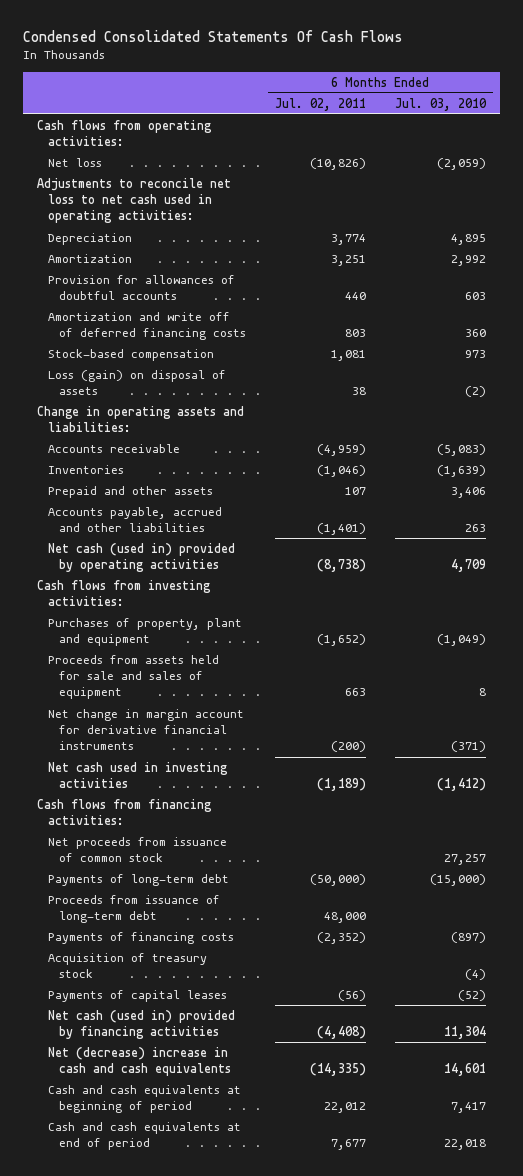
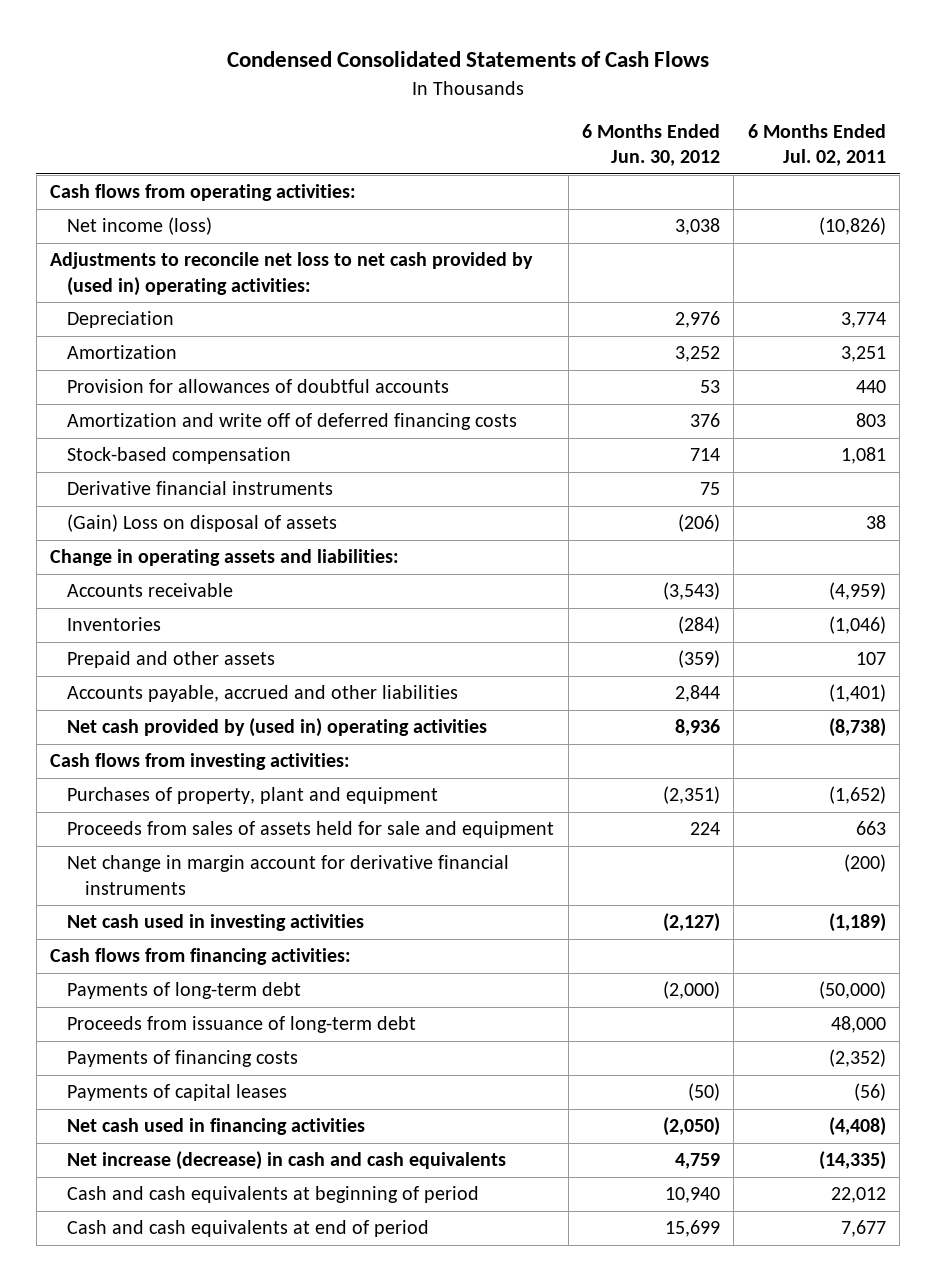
- Condensed Consolidated Statements Of Cash Flows
+ Condensed Consolidated Statements of Cash Flows
- | 6 Months Ended Jul. 02, 2011 | 6 Months Ended Jul. 03, 2010
+ | 6 Months Ended Jun. 30, 2012 | 6 Months Ended Jul. 02, 2011
- Net loss | (10,826) | (2,059)
- Adjustments to reconcile net loss to net cash used in operating activities:
+ Net income (loss) | 3,038 | (10,826)
+ Adjustments to reconcile net loss to net cash provided by (used in) operating activities:
- Loss (gain) on disposal of assets | 38 | (2)
+ Derivative financial instruments | 75 |
+ (Gain) Loss on disposal of assets | (206) | 38
- Net cash (used in) provided by operating activities | (8,738) | 4,709
+ Net cash provided by (used in) operating activities | 8,936 | (8,738)
- Proceeds from assets held for sale and sales of equipment | 663 | 8
+ Proceeds from sales of assets held for sale and equipment | 224 | 663
- Net proceeds from issuance of common stock | | 27,257
- Acquisition of treasury stock | | (4)
- Net cash (used in) provided by financing activities | (4,408) | 11,304
- Net (decrease) increase in cash and cash equivalents | (14,335) | 14,601
+ Net cash used in financing activities | (2,050) | (4,408)
+ Net increase (decrease) in cash and cash equivalents | 4,759 | (14,335)

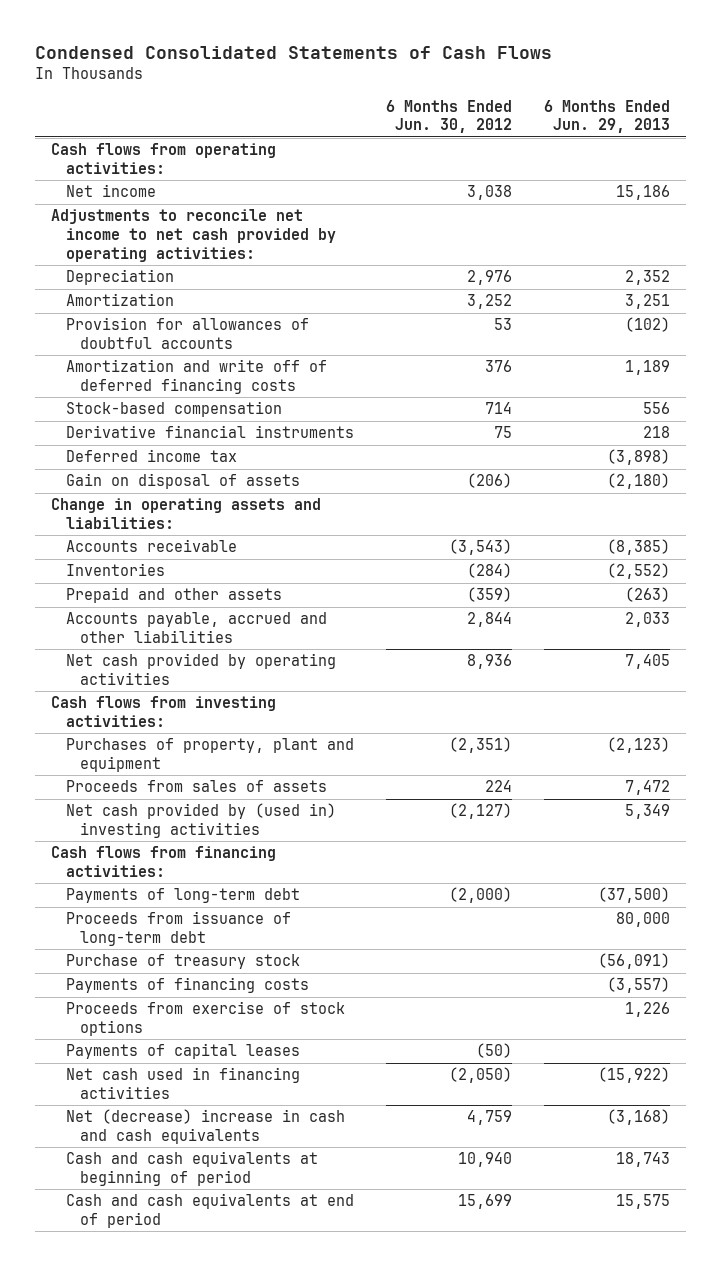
- | 6 Months Ended Jun. 30, 2012 | 6 Months Ended Jul. 02, 2011
+ | 6 Months Ended Jun. 30, 2012 | 6 Months Ended Jun. 29, 2013
- Net income (loss) | 3,038 | (10,826)
- Adjustments to reconcile net loss to net cash provided by (used in) operating activities:
+ Net income | 3,038 | 15,186
+ Adjustments to reconcile net income to net cash provided by operating activities:
- (Gain) Loss on disposal of assets | (206) | 38
+ Deferred income tax | | (3,898)
+ Gain on disposal of assets | (206) | (2,180)
- Net cash provided by (used in) operating activities | 8,936 | (8,738)
+ Net cash provided by operating activities | 8,936 | 7,405
- Proceeds from sales of assets held for sale and equipment | 224 | 663
- Net change in margin account for derivative financial instruments | | (200)
- Net cash used in investing activities | (2,127) | (1,189)
+ Proceeds from sales of assets | 224 | 7,472
+ Net cash provided by (used in) investing activities | (2,127) | 5,349
+ Purchase of treasury stock | | (56,091)
+ Proceeds from exercise of stock options | | 1,226
- Net increase (decrease) in cash and cash equivalents | 4,759 | (14,335)
+ Net (decrease) increase in cash and cash equivalents | 4,759 | (3,168)

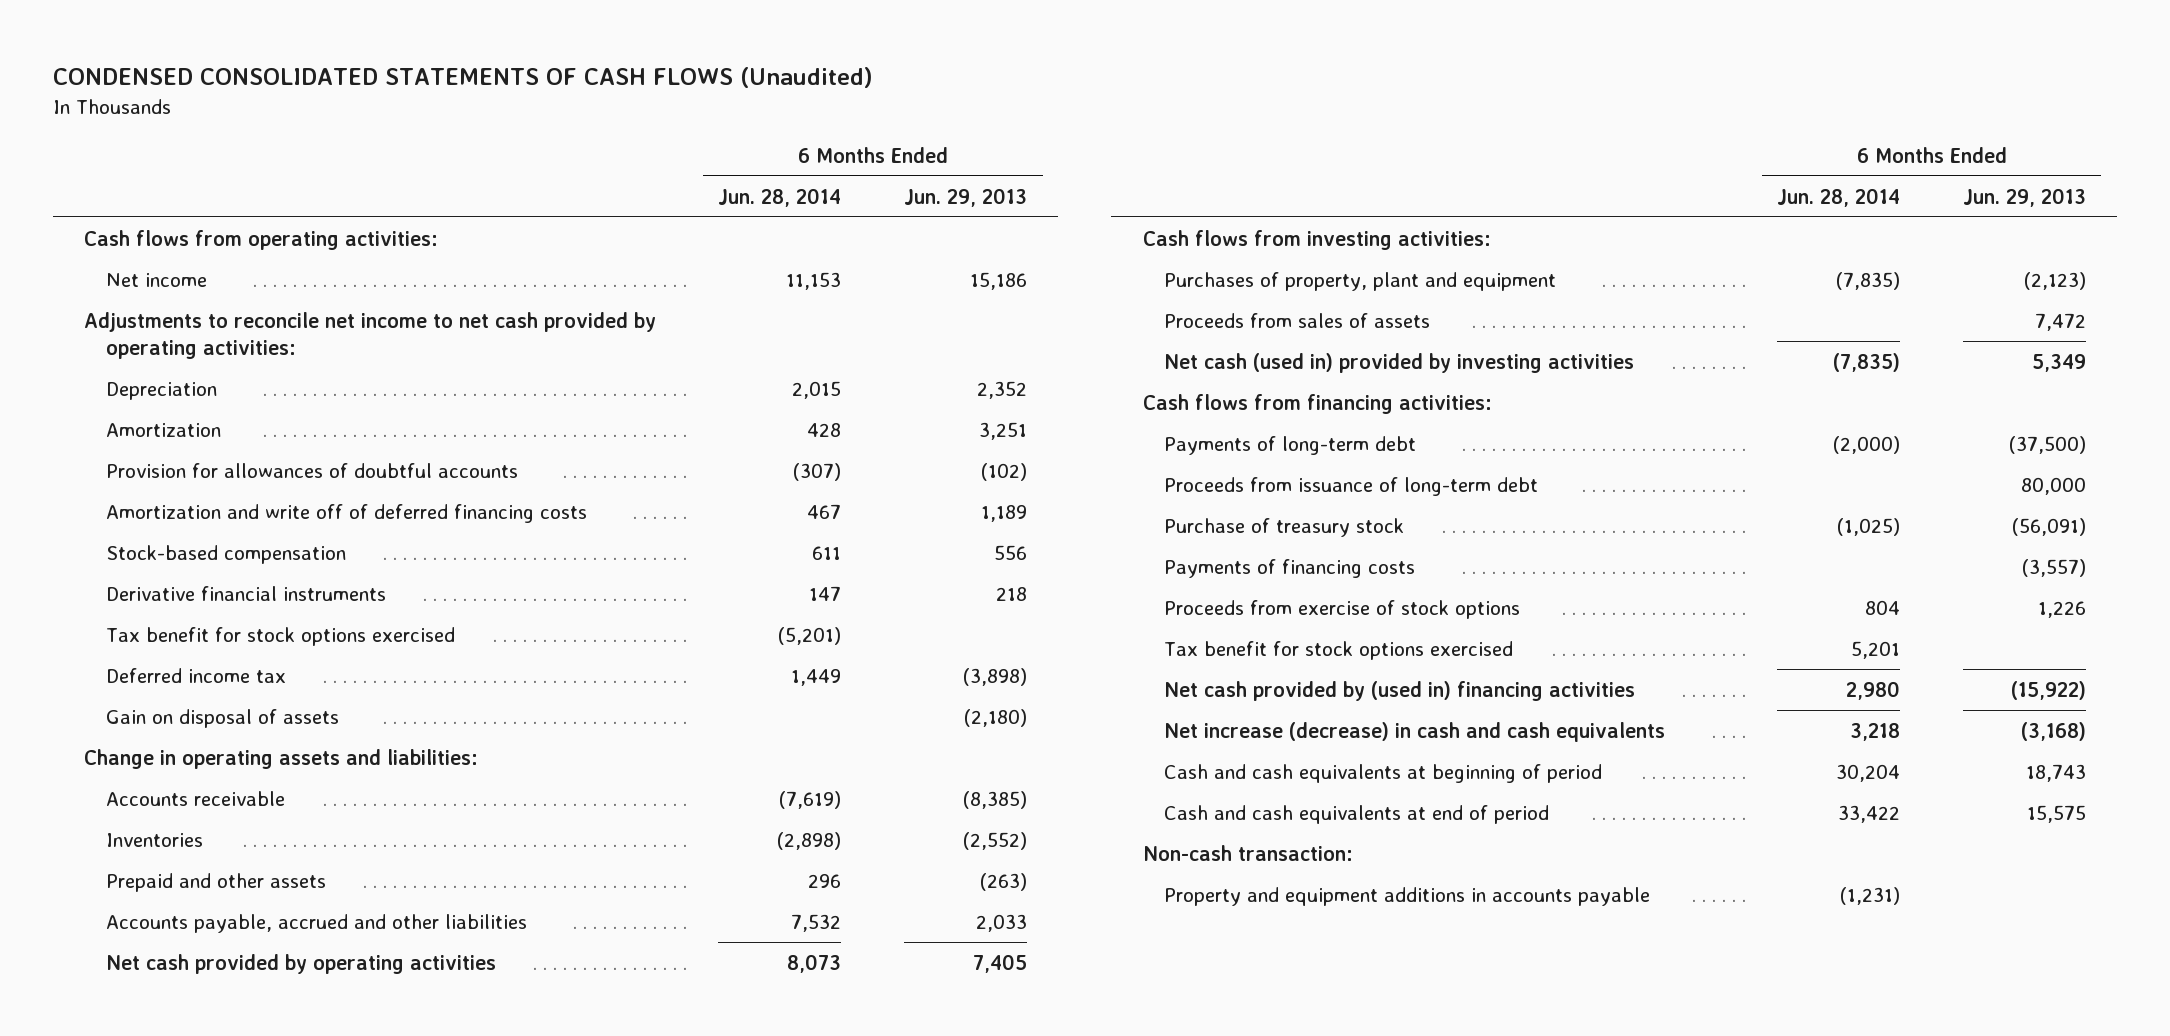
- Condensed Consolidated Statements of Cash Flows
+ CONDENSED CONSOLIDATED STATEMENTS OF CASH FLOWS (Unaudited)
- | 6 Months Ended Jun. 30, 2012 | 6 Months Ended Jun. 29, 2013
+ | 6 Months Ended Jun. 28, 2014 | 6 Months Ended Jun. 29, 2013
+ Tax benefit for stock options exercised | (5,201) |
- Net cash provided by (used in) investing activities | (2,127) | 5,349
+ Net cash (used in) provided by investing activities | (7,835) | 5,349
- Payments of capital leases | (50) |
- Net cash used in financing activities | (2,050) | (15,922)
- Net (decrease) increase in cash and cash equivalents | 4,759 | (3,168)
+ Tax benefit for stock options exercised | 5,201 |
+ Net cash provided by (used in) financing activities | 2,980 | (15,922)
+ Net increase (decrease) in cash and cash equivalents | 3,218 | (3,168)
+ Non-cash transaction:
+ Property and equipment additions in accounts payable | (1,231) |

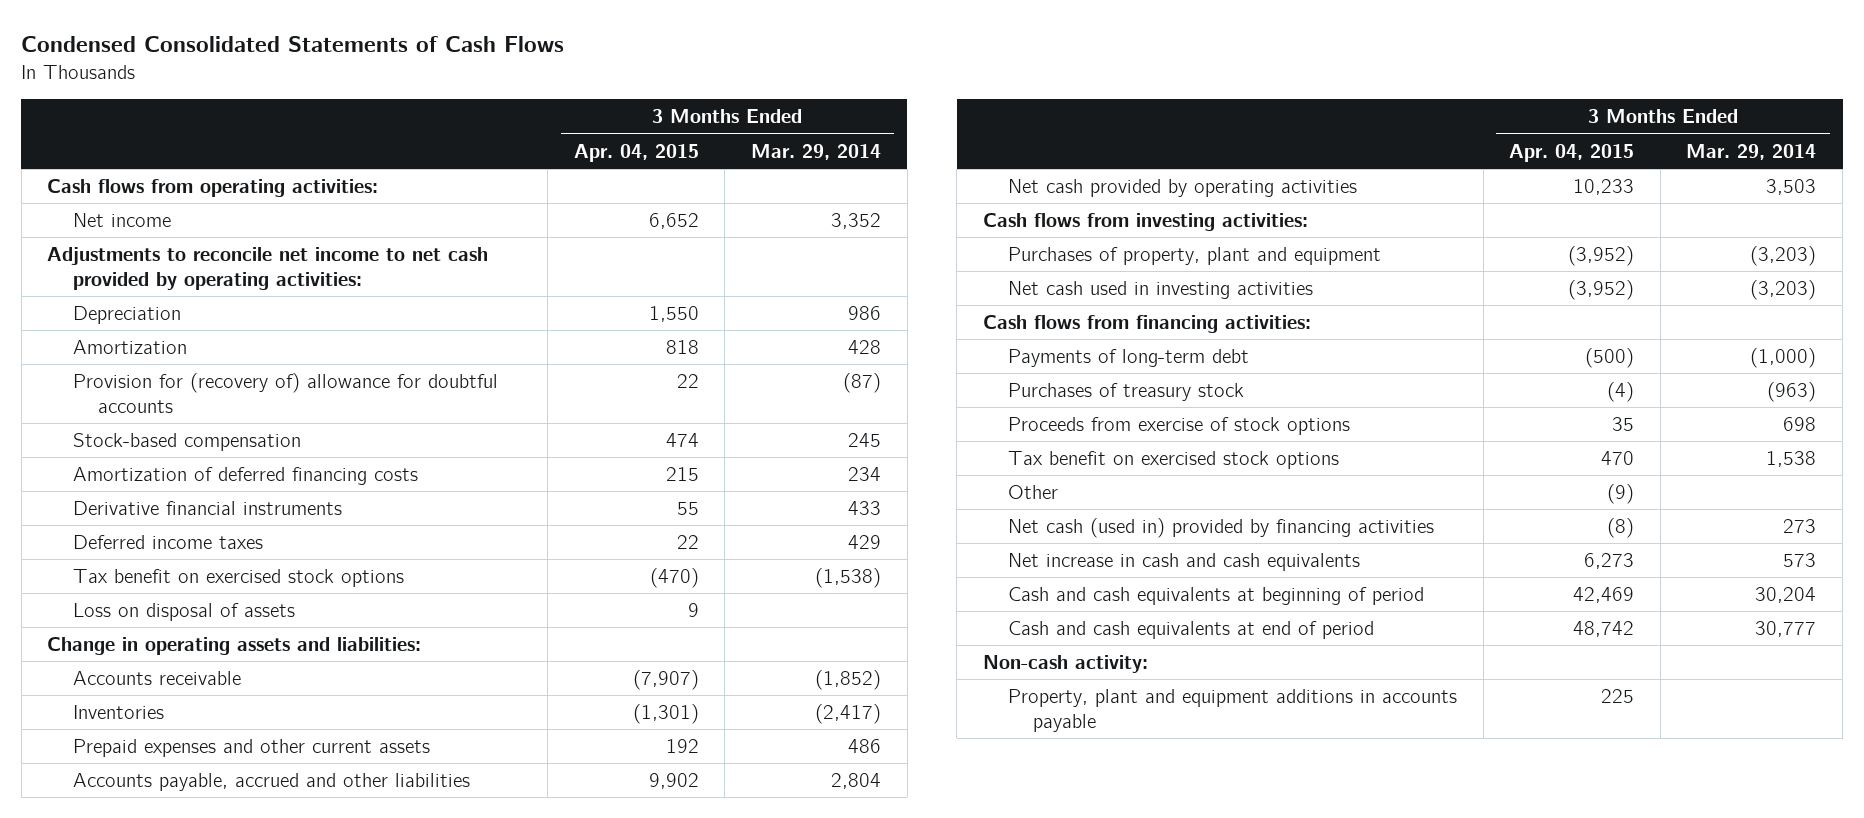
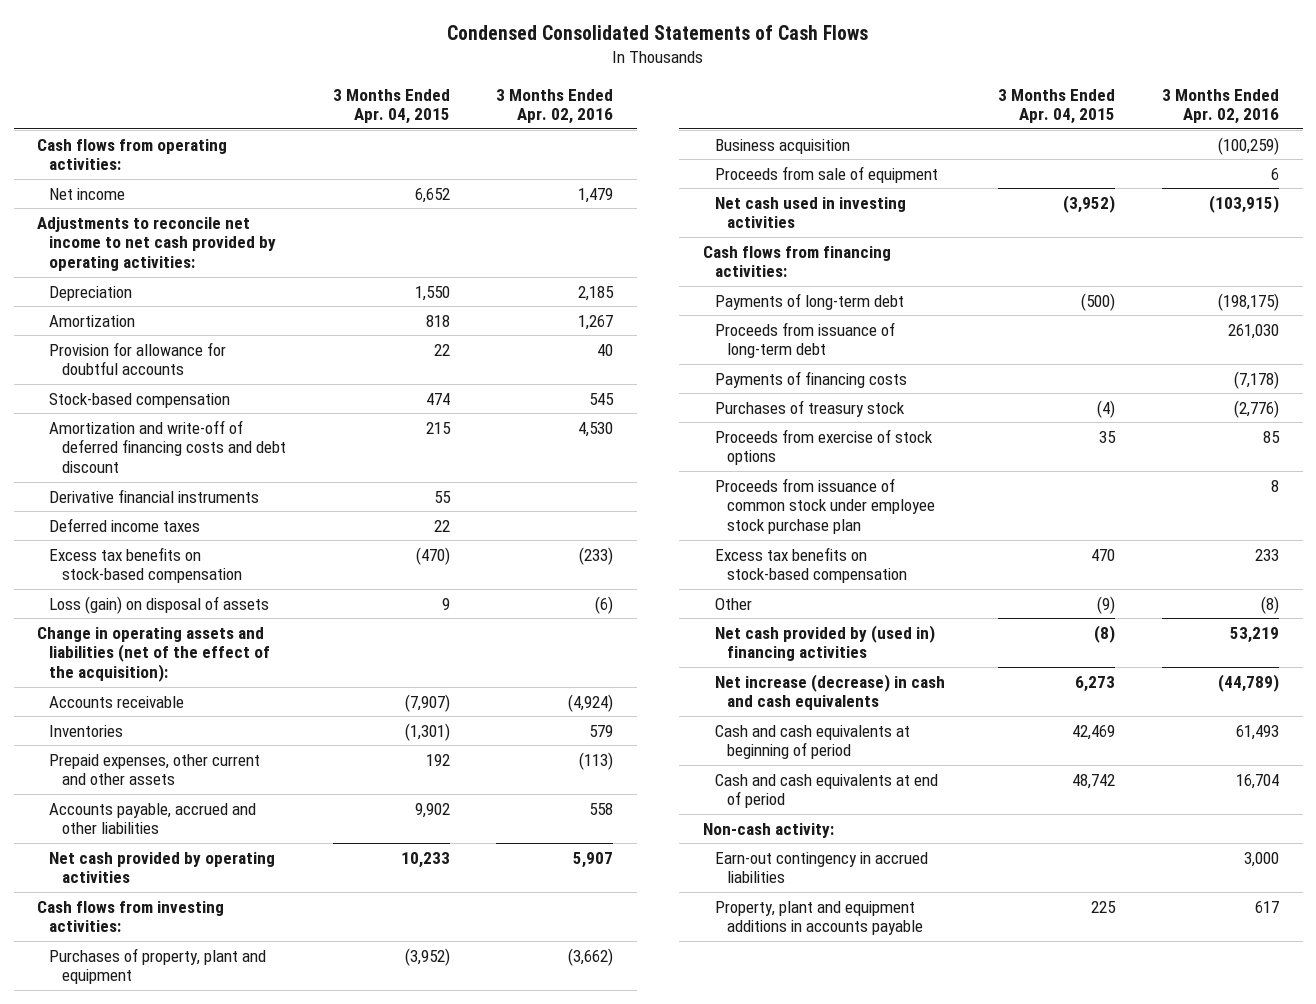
- | 3 Months Ended Apr. 04, 2015 | 3 Months Ended Mar. 29, 2014
+ | 3 Months Ended Apr. 04, 2015 | 3 Months Ended Apr. 02, 2016
- Provision for (recovery of) allowance for doubtful accounts | 22 | (87)
+ Provision for allowance for doubtful accounts | 22 | 40
- Amortization of deferred financing costs | 215 | 234
+ Amortization and write-off of deferred financing costs and debt discount | 215 | 4,530
- Tax benefit on exercised stock options | (470) | (1,538)
- Loss on disposal of assets | 9 |
- Change in operating assets and liabilities:
+ Excess tax benefits on stock-based compensation | (470) | (233)
+ Loss (gain) on disposal of assets | 9 | (6)
+ Change in operating assets and liabilities (net of the effect of the acquisition):
- Prepaid expenses and other current assets | 192 | 486
+ Prepaid expenses, other current and other assets | 192 | (113)
+ Business acquisition | | (100,259)
+ Proceeds from sale of equipment | | 6
+ Proceeds from issuance of long-term debt | | 261,030
+ Payments of financing costs | | (7,178)
- Tax benefit on exercised stock options | 470 | 1,538
+ Proceeds from issuance of common stock under employee stock purchase plan | | 8
+ Excess tax benefits on stock-based compensation | 470 | 233
- Net cash (used in) provided by financing activities | (8) | 273
- Net increase in cash and cash equivalents | 6,273 | 573
+ Net cash provided by (used in) financing activities | (8) | 53,219
+ Net increase (decrease) in cash and cash equivalents | 6,273 | (44,789)
+ Earn-out contingency in accrued liabilities | | 3,000

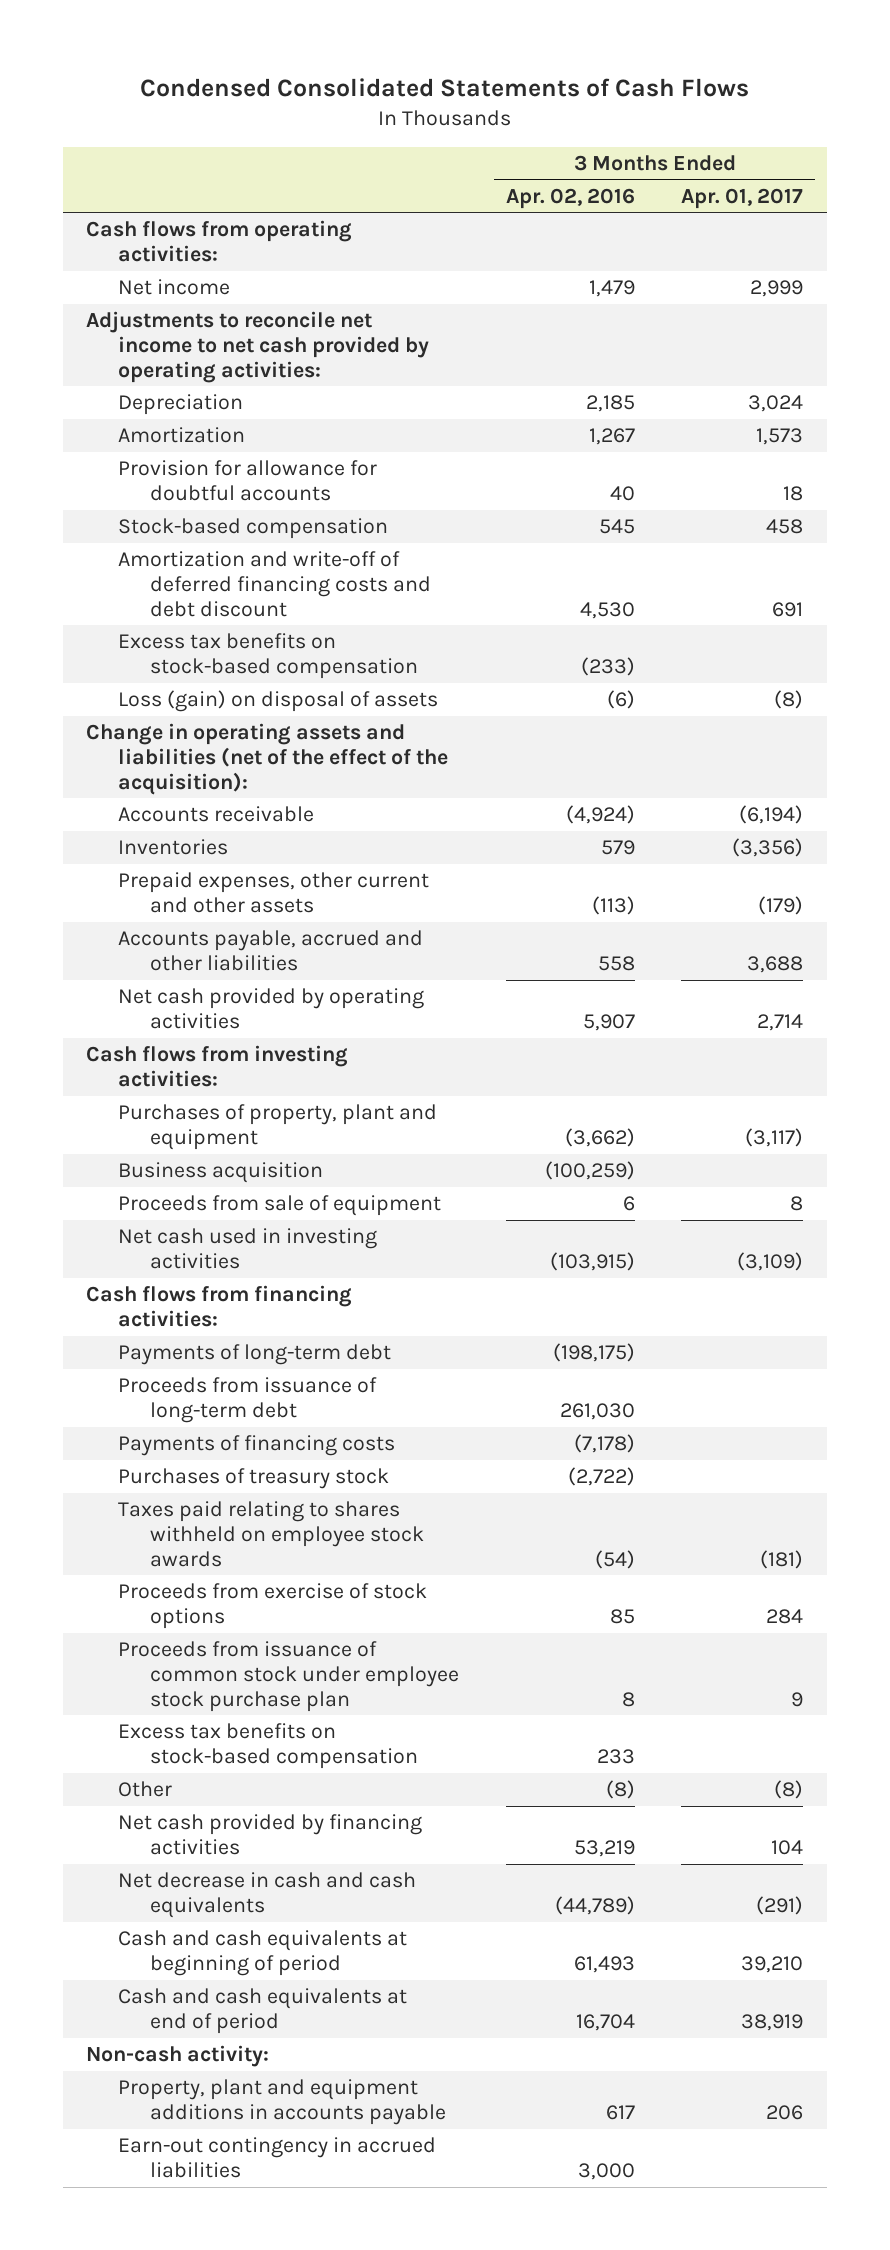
- | 3 Months Ended Apr. 04, 2015 | 3 Months Ended Apr. 02, 2016
+ | 3 Months Ended Apr. 02, 2016 | 3 Months Ended Apr. 01, 2017
- Derivative financial instruments | 55 |
- Deferred income taxes | 22 |
- Purchases of treasury stock | (4) | (2,776)
+ Purchases of treasury stock | (2,722) |
+ Taxes paid relating to shares withheld on employee stock awards | (54) | (181)
- Net cash provided by (used in) financing activities | (8) | 53,219
- Net increase (decrease) in cash and cash equivalents | 6,273 | (44,789)
+ Net cash provided by financing activities | 53,219 | 104
+ Net decrease in cash and cash equivalents | (44,789) | (291)
moved down: Earn-out contingency in accrued liabilities | 3,000 |

